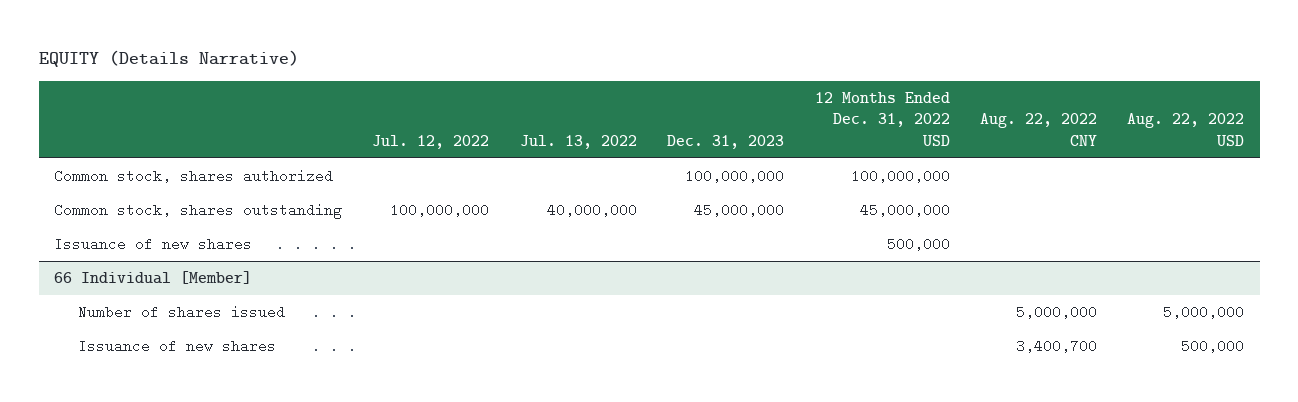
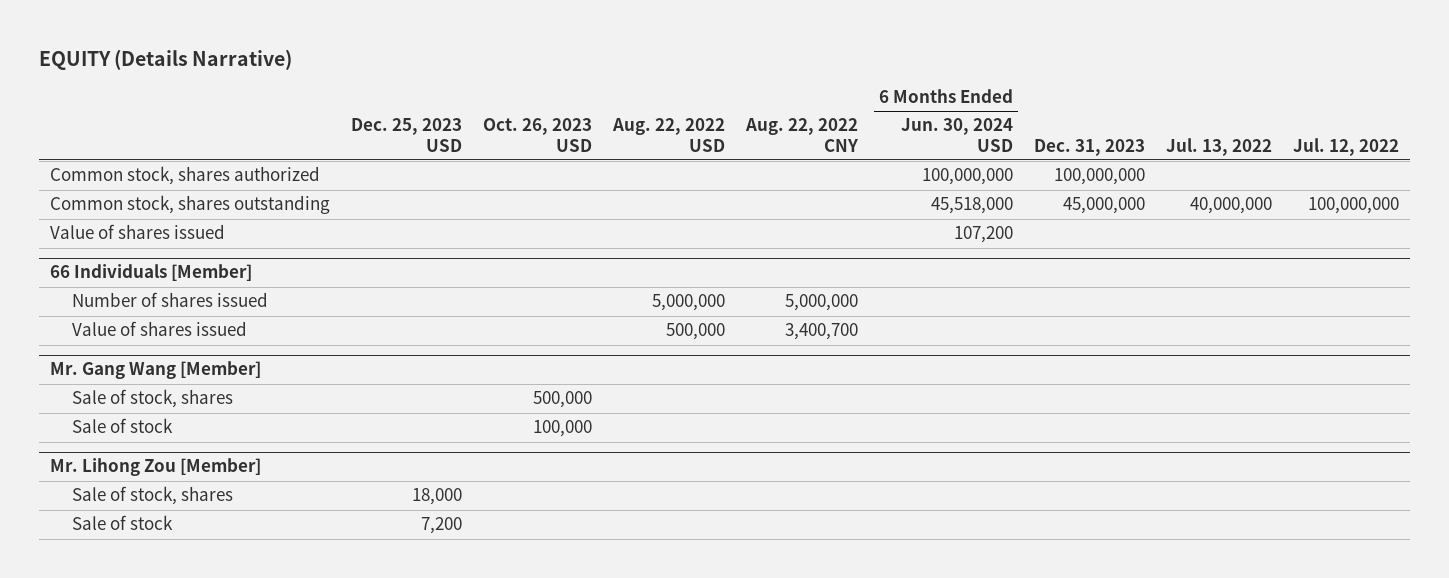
- | Jul. 12, 2022 | Jul. 13, 2022 | Dec. 31, 2023 | 12 Months Ended Dec. 31, 2022 USD | Aug. 22, 2022 CNY | Aug. 22, 2022 USD
+ | Dec. 25, 2023 USD | Oct. 26, 2023 USD | Aug. 22, 2022 USD | Aug. 22, 2022 CNY | 6 Months Ended Jun. 30, 2024 USD | Dec. 31, 2023 | Jul. 13, 2022 | Jul. 12, 2022
- Issuance of new shares | | | | 500,000 | |
- 66 Individual [Member]
+ Value of shares issued | | | | | 107,200 | | |
+ 66 Individuals [Member]
- Issuance of new shares | | | | | 3,400,700 | 500,000
+ Value of shares issued | | | 500,000 | 3,400,700 | | | |
+ Mr. Gang Wang [Member]
+ Sale of stock, shares | | 500,000 | | | | | |
+ Sale of stock | | 100,000 | | | | | |
+ Mr. Lihong Zou [Member]
+ Sale of stock, shares | 18,000 | | | | | | |
+ Sale of stock | 7,200 | | | | | | |

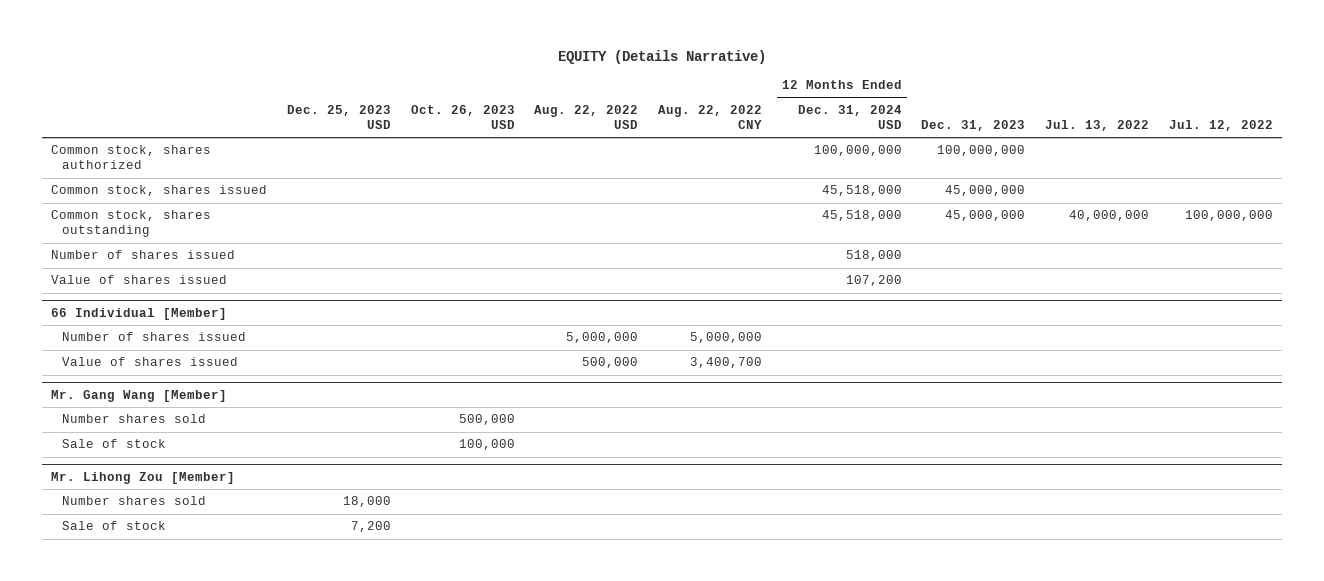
- | Dec. 25, 2023 USD | Oct. 26, 2023 USD | Aug. 22, 2022 USD | Aug. 22, 2022 CNY | 6 Months Ended Jun. 30, 2024 USD | Dec. 31, 2023 | Jul. 13, 2022 | Jul. 12, 2022
+ | Dec. 25, 2023 USD | Oct. 26, 2023 USD | Aug. 22, 2022 USD | Aug. 22, 2022 CNY | 12 Months Ended Dec. 31, 2024 USD | Dec. 31, 2023 | Jul. 13, 2022 | Jul. 12, 2022
+ Common stock, shares issued | | | | | 45,518,000 | 45,000,000 | |
+ Number of shares issued | | | | | 518,000 | | |
- 66 Individuals [Member]
+ 66 Individual [Member]
@ Mr. Gang Wang [Member]
- Sale of stock, shares | | 500,000 | | | | | |
+ Number shares sold | | 500,000 | | | | | |
@ Mr. Lihong Zou [Member]
- Sale of stock, shares | 18,000 | | | | | | |
+ Number shares sold | 18,000 | | | | | | |

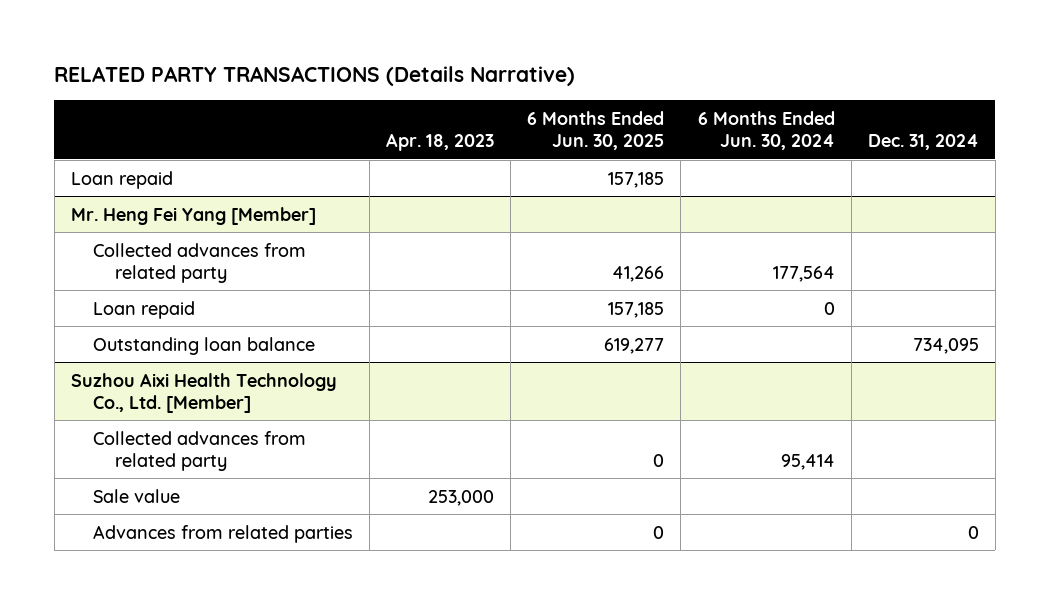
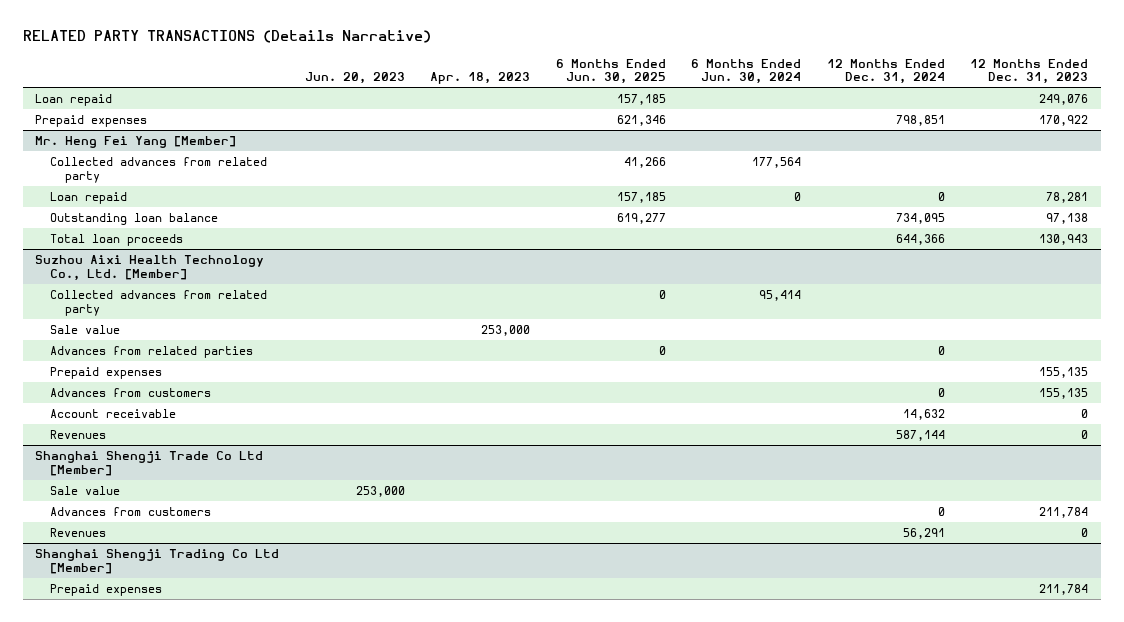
- | Apr. 18, 2023 | 6 Months Ended Jun. 30, 2025 | 6 Months Ended Jun. 30, 2024 | Dec. 31, 2024
+ | Jun. 20, 2023 | Apr. 18, 2023 | 6 Months Ended Jun. 30, 2025 | 6 Months Ended Jun. 30, 2024 | 12 Months Ended Dec. 31, 2024 | 12 Months Ended Dec. 31, 2023
+ Prepaid expenses | | | 621,346 | | 798,851 | 170,922
@ Mr. Heng Fei Yang [Member]
+ Total loan proceeds | | | | | 644,366 | 130,943
@ Suzhou Aixi Health Technology Co., Ltd. [Member]
+ Prepaid expenses | | | | | | 155,135
+ Advances from customers | | | | | 0 | 155,135
+ Account receivable | | | | | 14,632 | 0
+ Revenues | | | | | 587,144 | 0
+ Shanghai Shengji Trade Co Ltd [Member]
+ Sale value | 253,000 | | | | |
+ Advances from customers | | | | | 0 | 211,784
+ Revenues | | | | | 56,291 | 0
+ Shanghai Shengji Trading Co Ltd [Member]
+ Prepaid expenses | | | | | | 211,784

